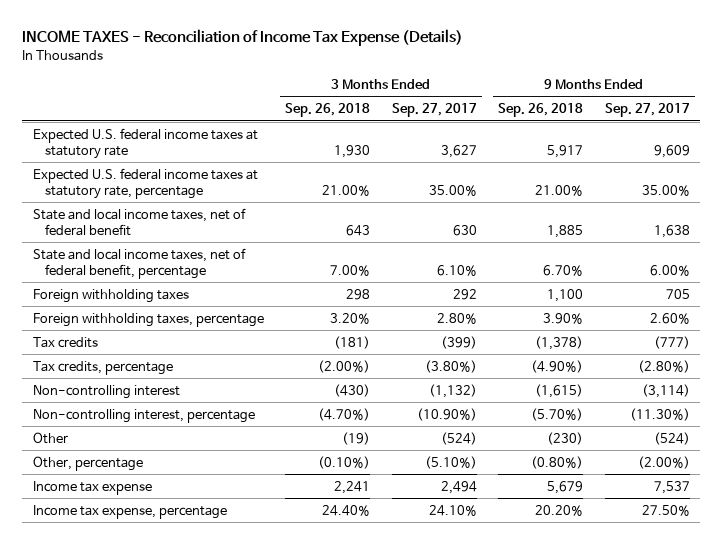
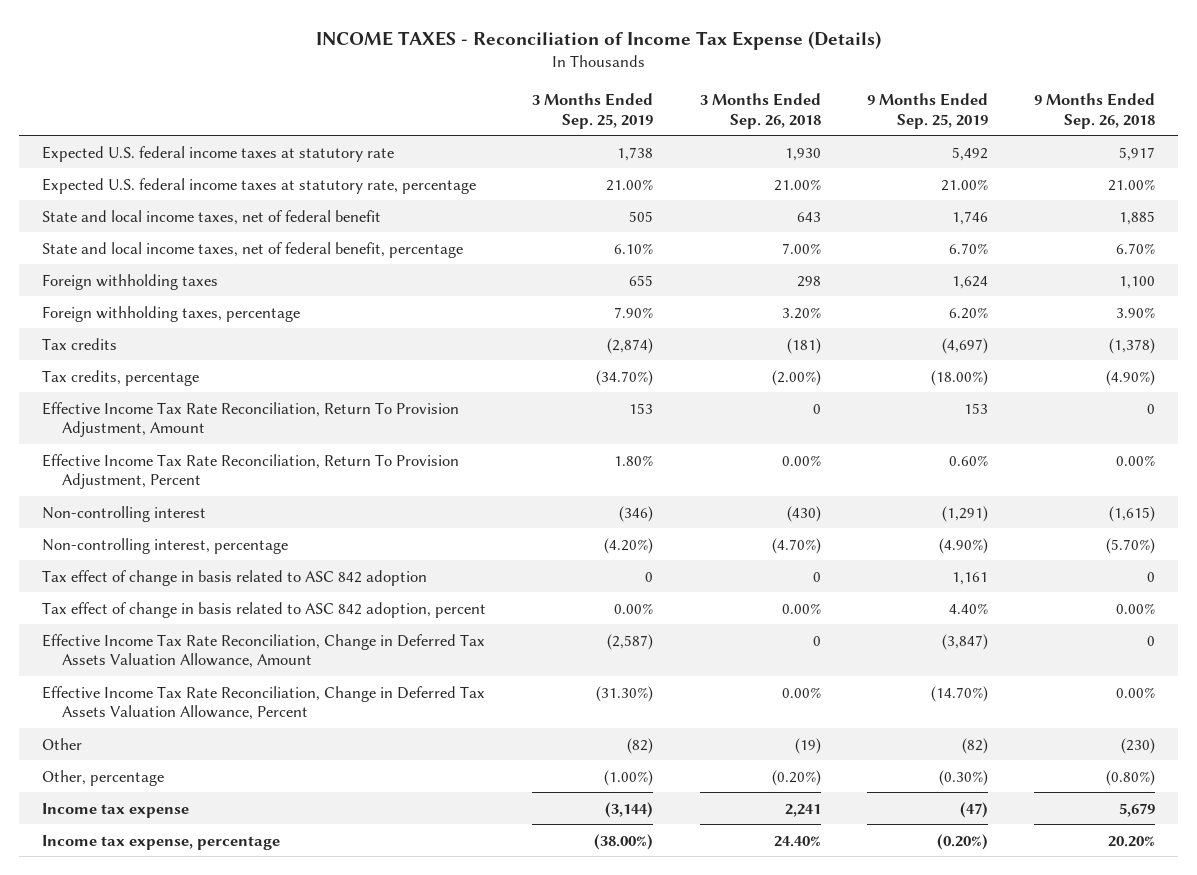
- | 3 Months Ended Sep. 26, 2018 | 3 Months Ended Sep. 27, 2017 | 9 Months Ended Sep. 26, 2018 | 9 Months Ended Sep. 27, 2017
+ | 3 Months Ended Sep. 25, 2019 | 3 Months Ended Sep. 26, 2018 | 9 Months Ended Sep. 25, 2019 | 9 Months Ended Sep. 26, 2018
+ Effective Income Tax Rate Reconciliation, Return To Provision Adjustment, Amount | 153 | 0 | 153 | 0
+ Effective Income Tax Rate Reconciliation, Return To Provision Adjustment, Percent | 1.80% | 0.00% | 0.60% | 0.00%
+ Tax effect of change in basis related to ASC 842 adoption | 0 | 0 | 1,161 | 0
+ Tax effect of change in basis related to ASC 842 adoption, percent | 0.00% | 0.00% | 4.40% | 0.00%
+ Effective Income Tax Rate Reconciliation, Change in Deferred Tax Assets Valuation Allowance, Amount | (2,587) | 0 | (3,847) | 0
+ Effective Income Tax Rate Reconciliation, Change in Deferred Tax Assets Valuation Allowance, Percent | (31.30%) | 0.00% | (14.70%) | 0.00%
- Other, percentage | (0.10%) | (5.10%) | (0.80%) | (2.00%)
+ Other, percentage | (1.00%) | (0.20%) | (0.30%) | (0.80%)

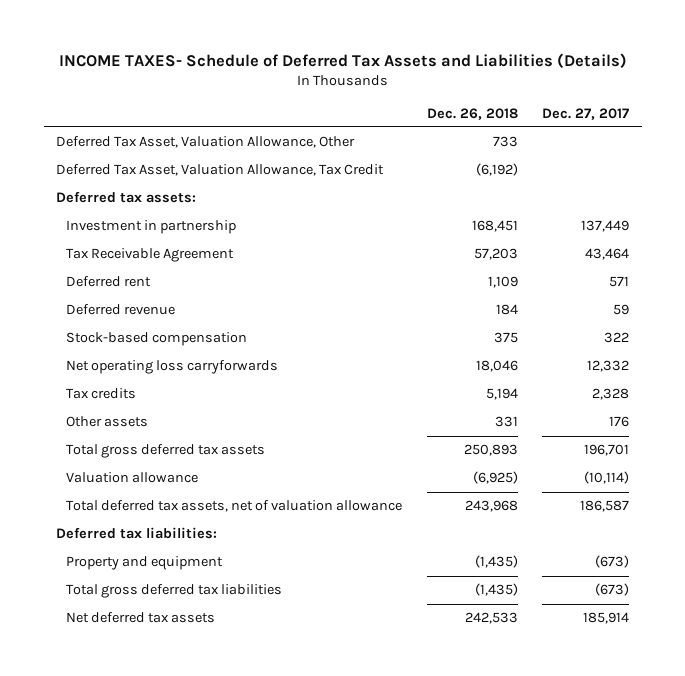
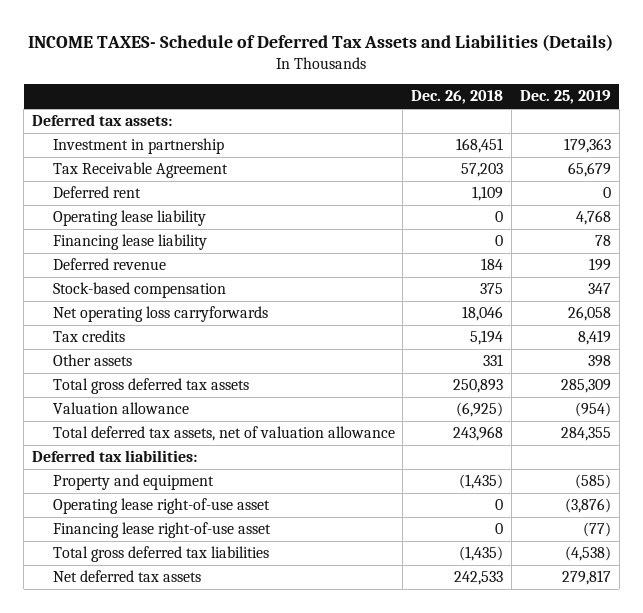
- | Dec. 26, 2018 | Dec. 27, 2017
+ | Dec. 26, 2018 | Dec. 25, 2019
- Deferred Tax Asset, Valuation Allowance, Other | 733 |
- Deferred Tax Asset, Valuation Allowance, Tax Credit | (6,192) |
+ Operating lease liability | 0 | 4,768
+ Financing lease liability | 0 | 78
+ Operating lease right-of-use asset | 0 | (3,876)
+ Financing lease right-of-use asset | 0 | (77)

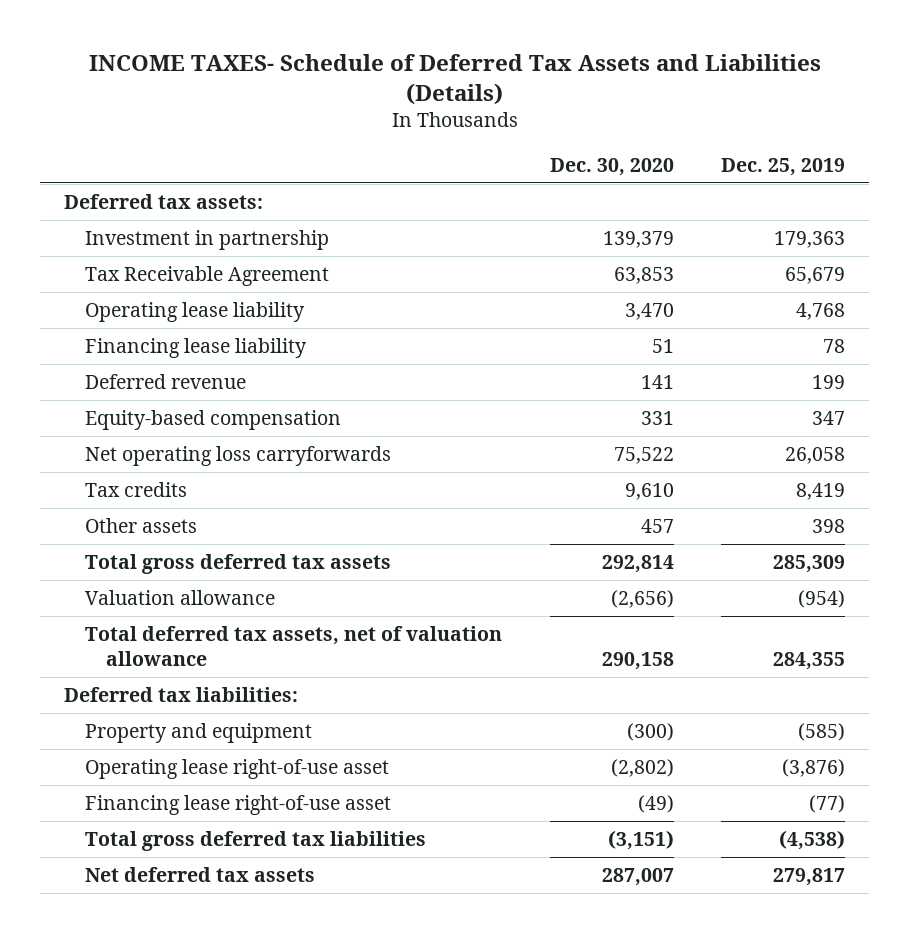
- | Dec. 26, 2018 | Dec. 25, 2019
+ | Dec. 30, 2020 | Dec. 25, 2019
- Deferred rent | 1,109 | 0
- Stock-based compensation | 375 | 347
+ Equity-based compensation | 331 | 347

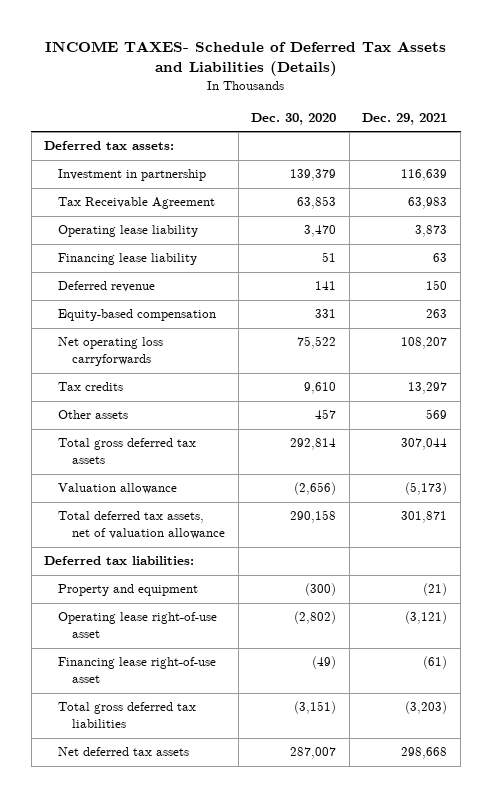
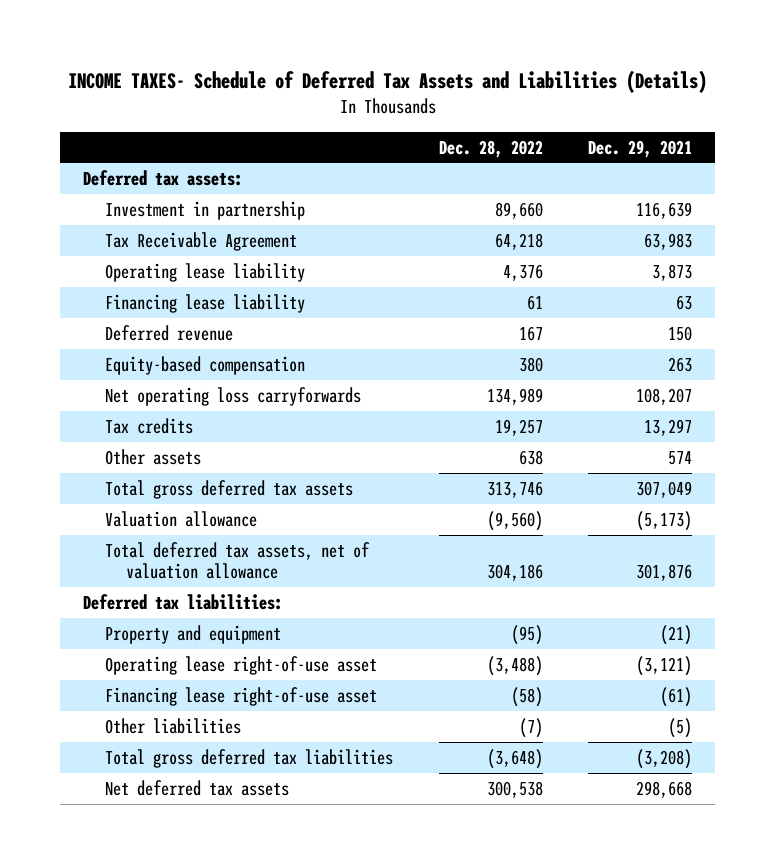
- | Dec. 30, 2020 | Dec. 29, 2021
+ | Dec. 28, 2022 | Dec. 29, 2021
- Other assets | 457 | 569
- Total gross deferred tax assets | 292,814 | 307,044
+ Other assets | 638 | 574
+ Total gross deferred tax assets | 313,746 | 307,049
- Total deferred tax assets, net of valuation allowance | 290,158 | 301,871
+ Total deferred tax assets, net of valuation allowance | 304,186 | 301,876
- Total gross deferred tax liabilities | (3,151) | (3,203)
+ Other liabilities | (7) | (5)
+ Total gross deferred tax liabilities | (3,648) | (3,208)

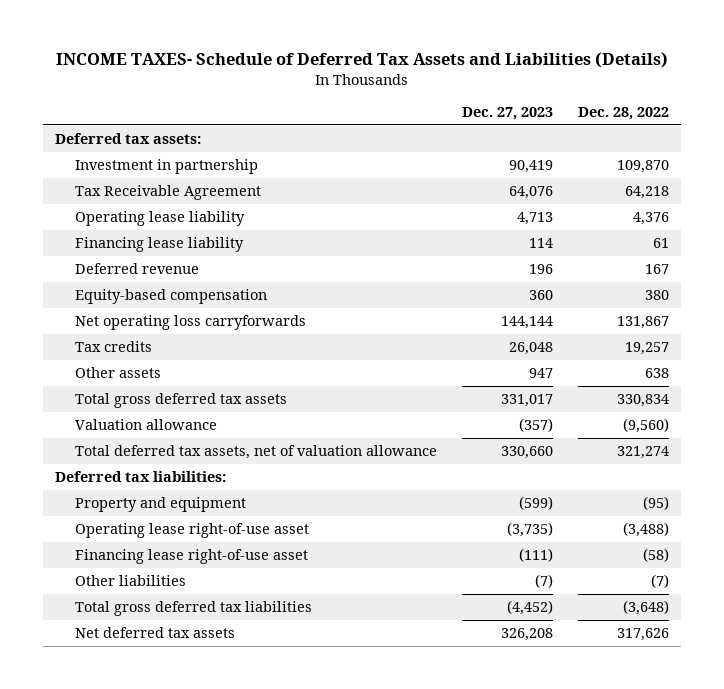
- | Dec. 28, 2022 | Dec. 29, 2021
+ | Dec. 27, 2023 | Dec. 28, 2022
- Investment in partnership | 89,660 | 116,639
+ Investment in partnership | 90,419 | 109,870
- Net operating loss carryforwards | 134,989 | 108,207
+ Net operating loss carryforwards | 144,144 | 131,867
- Total gross deferred tax assets | 313,746 | 307,049
+ Total gross deferred tax assets | 331,017 | 330,834
- Total deferred tax assets, net of valuation allowance | 304,186 | 301,876
+ Total deferred tax assets, net of valuation allowance | 330,660 | 321,274
- Net deferred tax assets | 300,538 | 298,668
+ Net deferred tax assets | 326,208 | 317,626

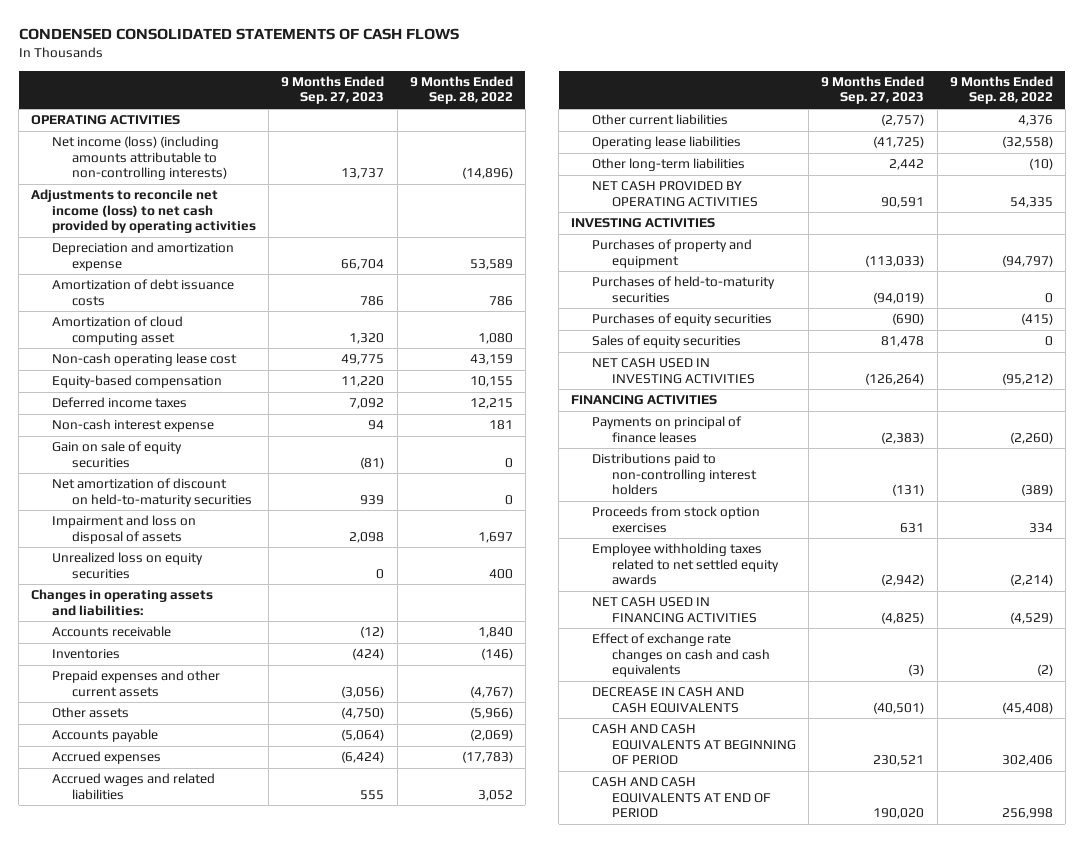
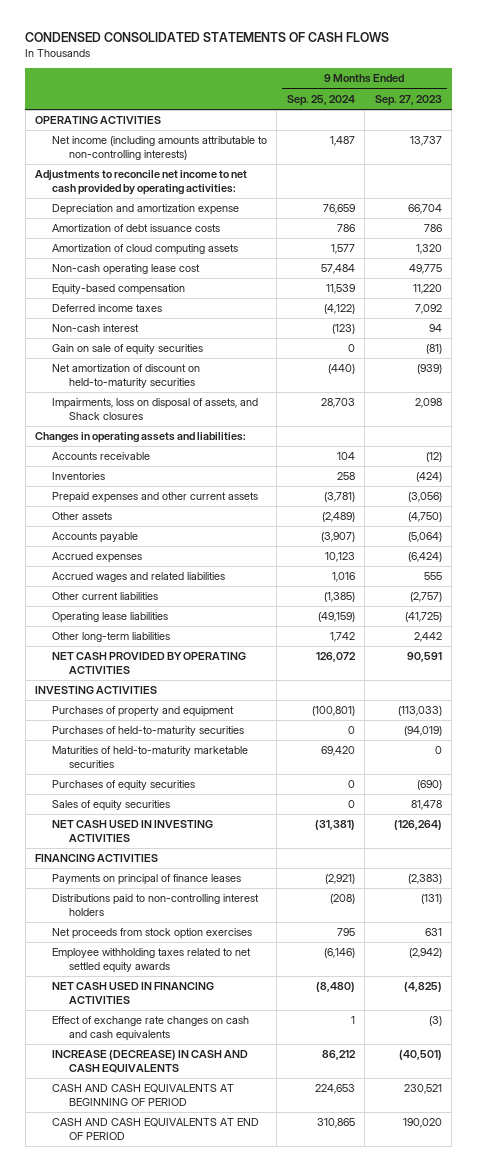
- | 9 Months Ended Sep. 27, 2023 | 9 Months Ended Sep. 28, 2022
+ | 9 Months Ended Sep. 25, 2024 | 9 Months Ended Sep. 27, 2023
- Net income (loss) (including amounts attributable to non-controlling interests) | 13,737 | (14,896)
- Adjustments to reconcile net income (loss) to net cash provided by operating activities
+ Net income (including amounts attributable to non-controlling interests) | 1,487 | 13,737
+ Adjustments to reconcile net income to net cash provided by operating activities:
- Amortization of cloud computing asset | 1,320 | 1,080
+ Amortization of cloud computing assets | 1,577 | 1,320
- Non-cash interest expense | 94 | 181
+ Non-cash interest | (123) | 94
- Net amortization of discount on held-to-maturity securities | 939 | 0
- Impairment and loss on disposal of assets | 2,098 | 1,697
- Unrealized loss on equity securities | 0 | 400
+ Net amortization of discount on held-to-maturity securities | (440) | (939)
+ Impairments, loss on disposal of assets, and Shack closures | 28,703 | 2,098
+ Maturities of held-to-maturity marketable securities | 69,420 | 0
- Proceeds from stock option exercises | 631 | 334
+ Net proceeds from stock option exercises | 795 | 631
- DECREASE IN CASH AND CASH EQUIVALENTS | (40,501) | (45,408)
+ INCREASE (DECREASE) IN CASH AND CASH EQUIVALENTS | 86,212 | (40,501)

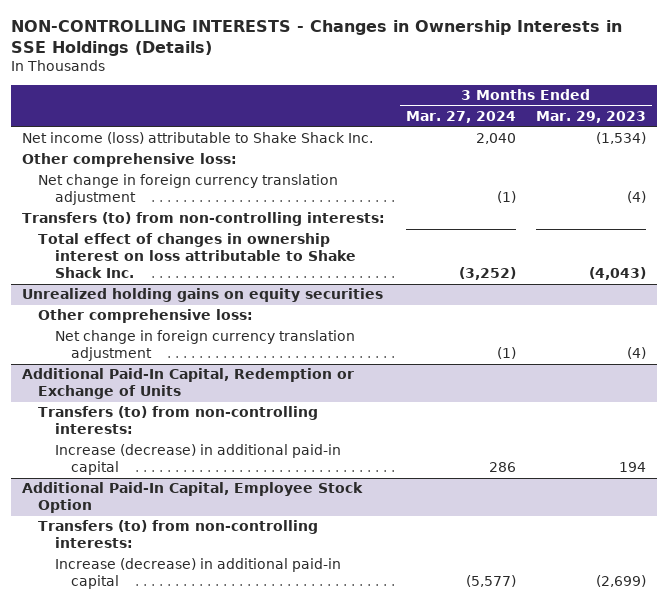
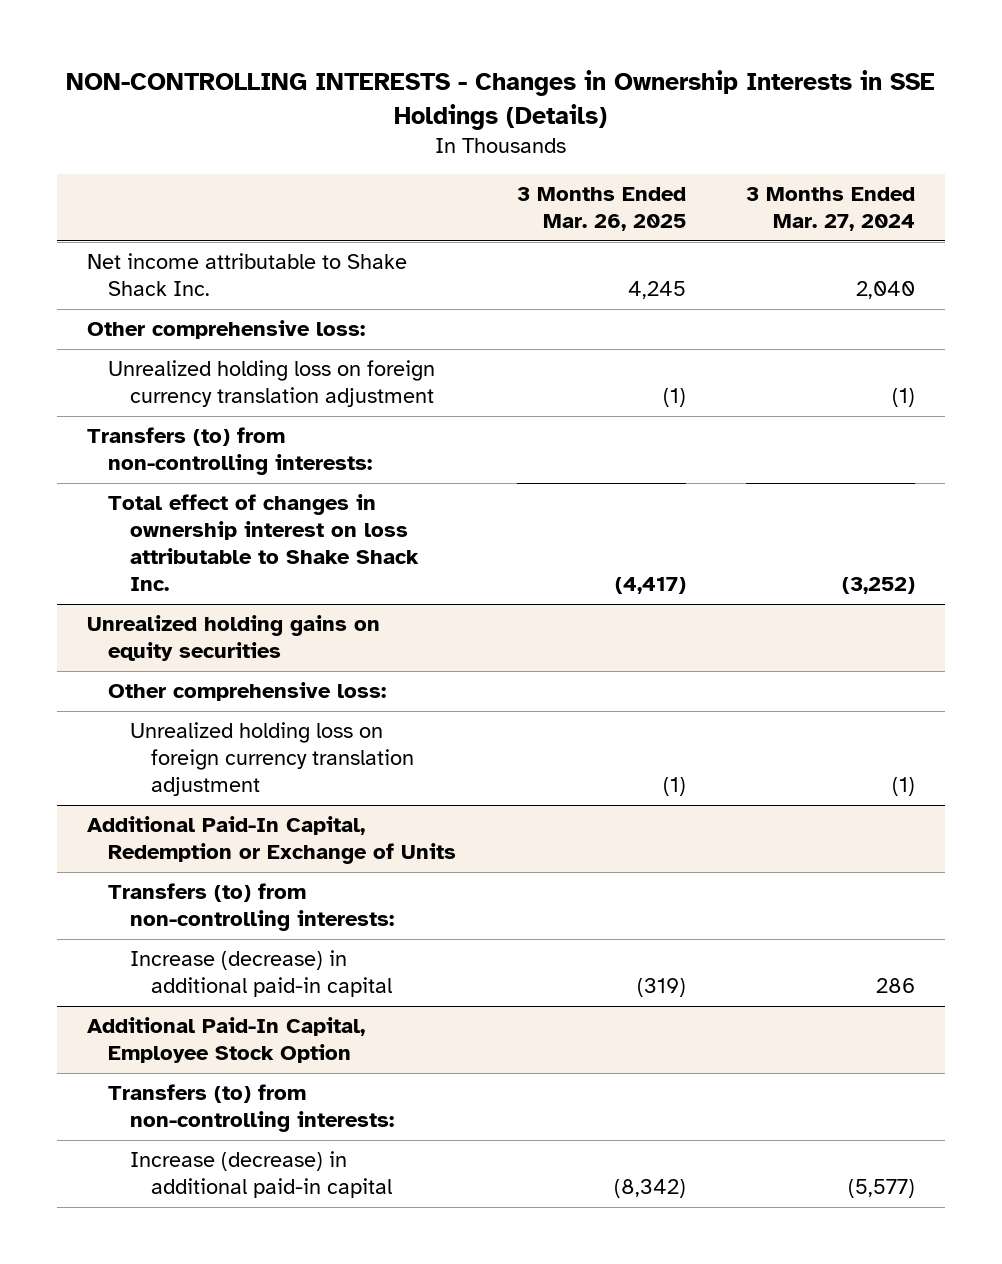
- | 3 Months Ended Mar. 27, 2024 | 3 Months Ended Mar. 29, 2023
+ | 3 Months Ended Mar. 26, 2025 | 3 Months Ended Mar. 27, 2024
- Net income (loss) attributable to Shake Shack Inc. | 2,040 | (1,534)
+ Net income attributable to Shake Shack Inc. | 4,245 | 2,040
- Net change in foreign currency translation adjustment | (1) | (4)
+ Unrealized holding loss on foreign currency translation adjustment | (1) | (1)
@ Unrealized holding gains on equity securities
- Net change in foreign currency translation adjustment | (1) | (4)
+ Unrealized holding loss on foreign currency translation adjustment | (1) | (1)

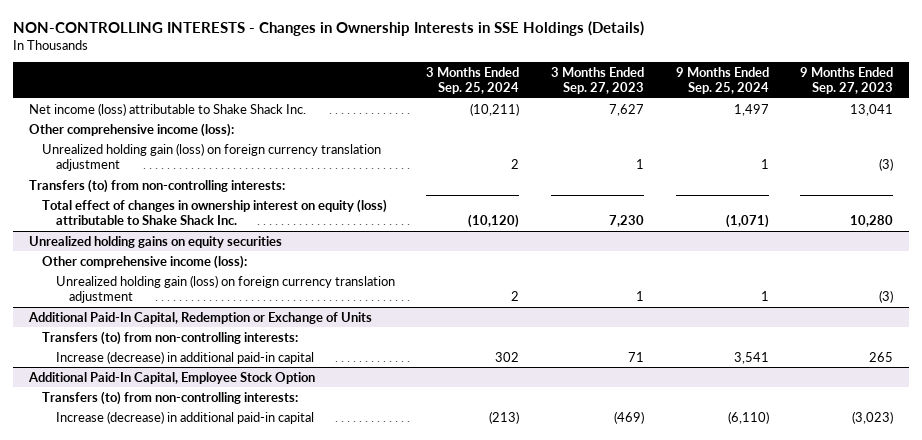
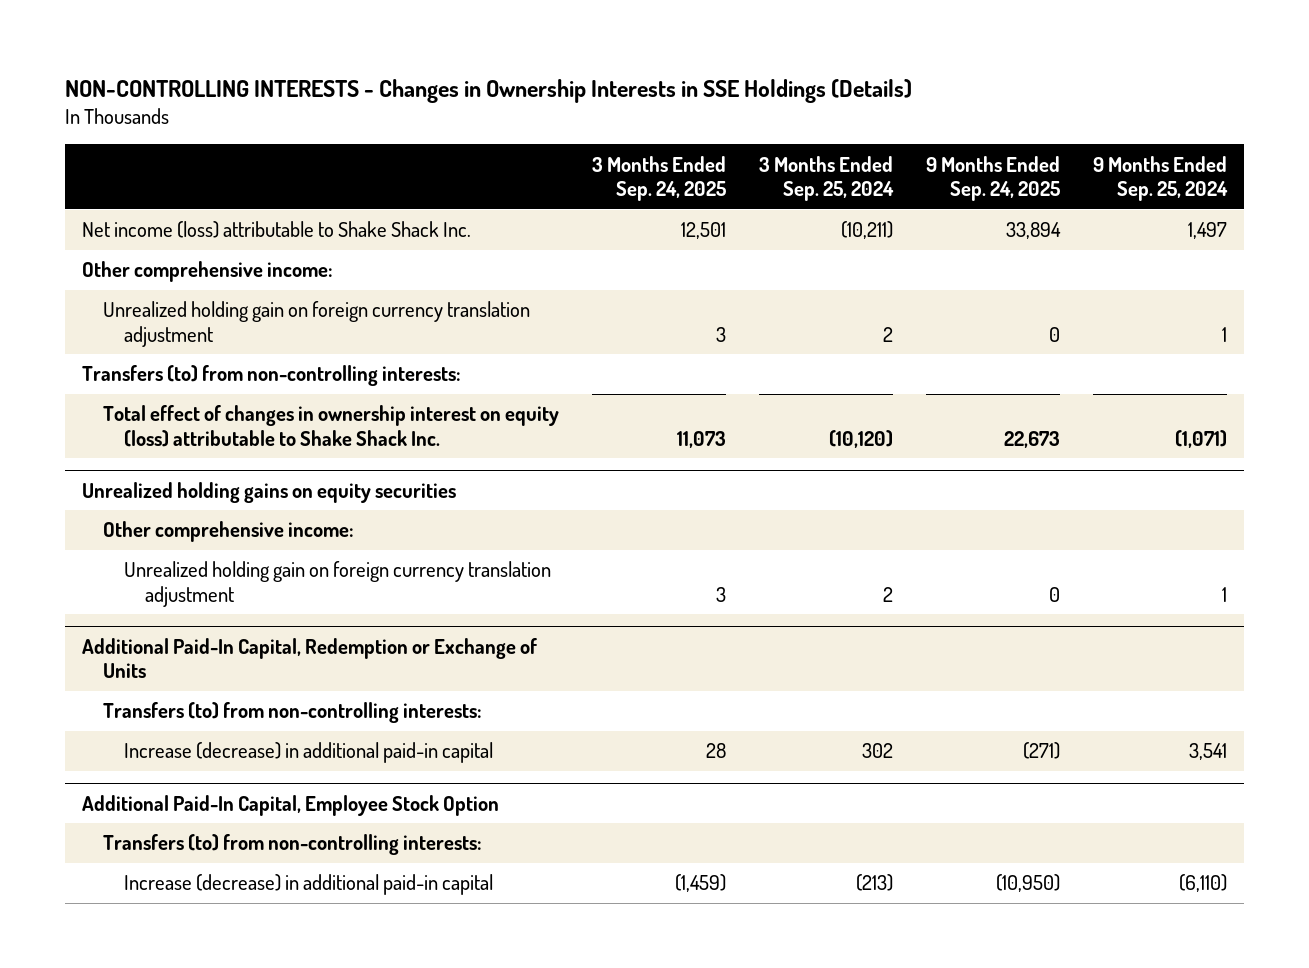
- | 3 Months Ended Sep. 25, 2024 | 3 Months Ended Sep. 27, 2023 | 9 Months Ended Sep. 25, 2024 | 9 Months Ended Sep. 27, 2023
+ | 3 Months Ended Sep. 24, 2025 | 3 Months Ended Sep. 25, 2024 | 9 Months Ended Sep. 24, 2025 | 9 Months Ended Sep. 25, 2024
- Other comprehensive income (loss):
- Unrealized holding gain (loss) on foreign currency translation adjustment | 2 | 1 | 1 | (3)
+ Other comprehensive income:
+ Unrealized holding gain on foreign currency translation adjustment | 3 | 2 | 0 | 1
@ Unrealized holding gains on equity securities
- Other comprehensive income (loss):
- Unrealized holding gain (loss) on foreign currency translation adjustment | 2 | 1 | 1 | (3)
+ Other comprehensive income:
+ Unrealized holding gain on foreign currency translation adjustment | 3 | 2 | 0 | 1

